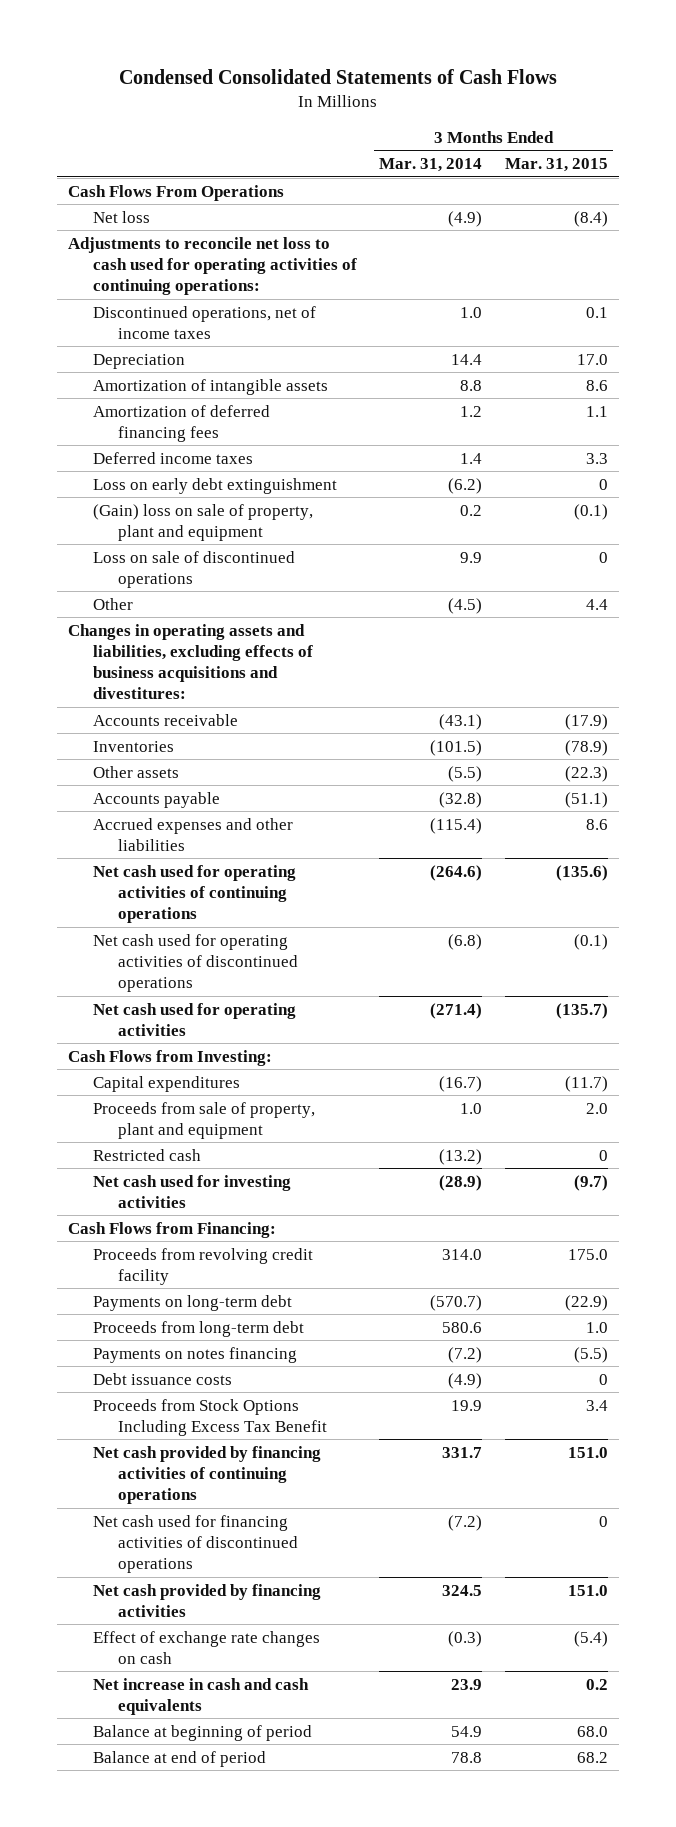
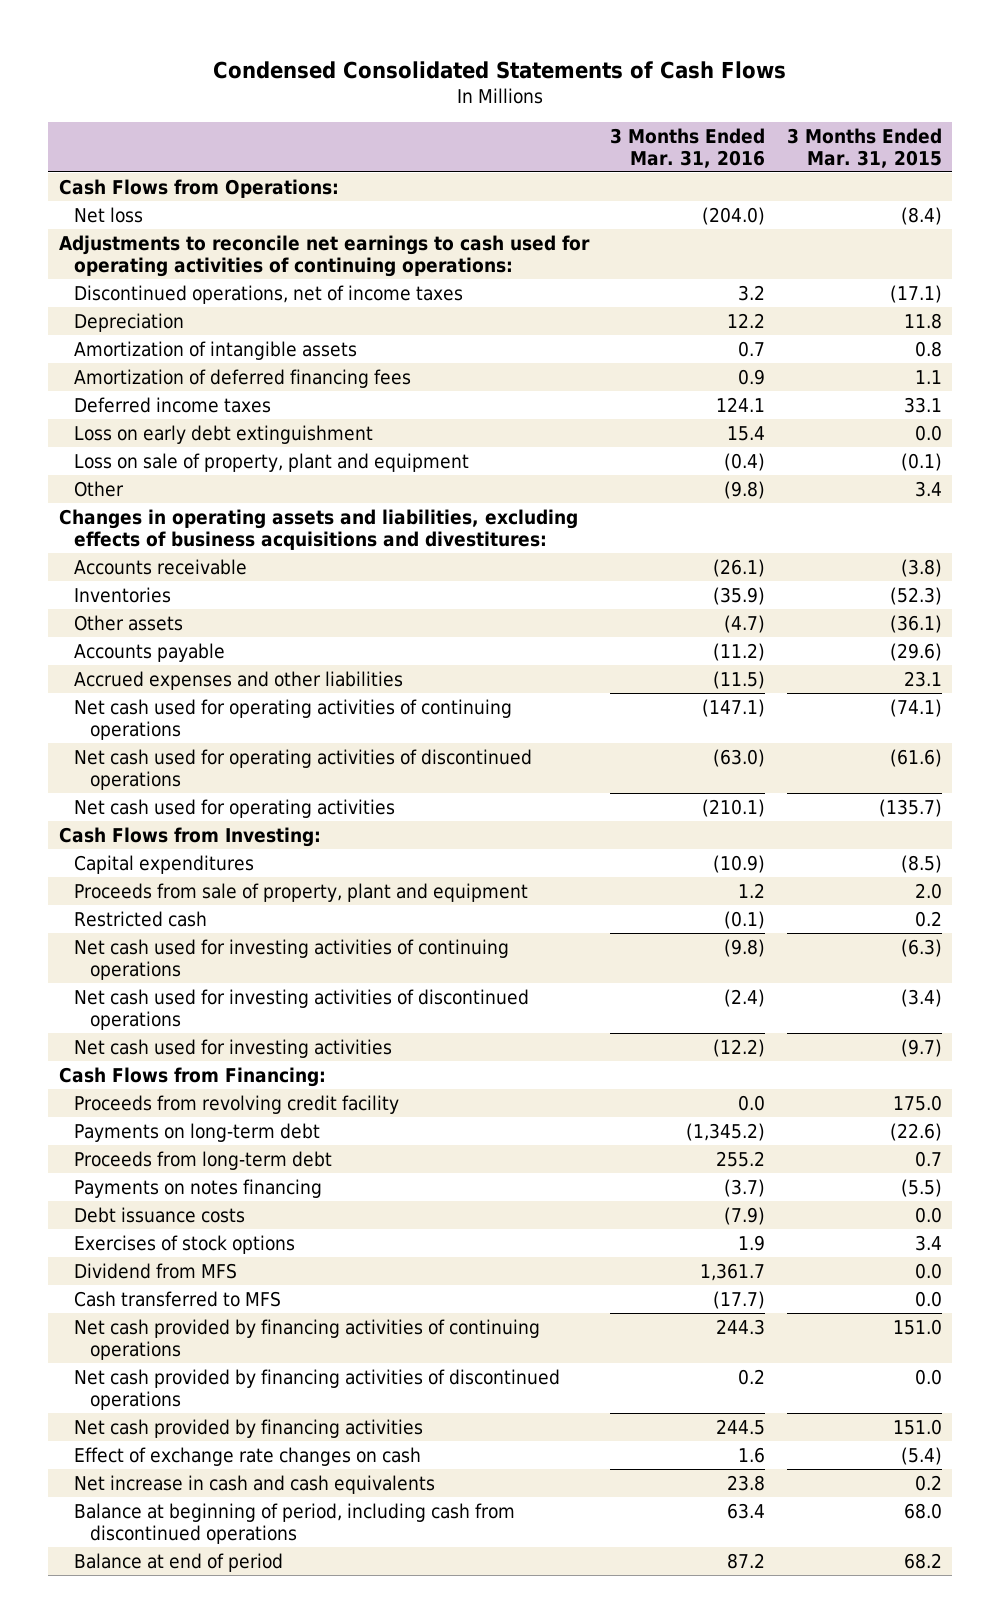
- | 3 Months Ended Mar. 31, 2014 | 3 Months Ended Mar. 31, 2015
+ | 3 Months Ended Mar. 31, 2016 | 3 Months Ended Mar. 31, 2015
- Cash Flows From Operations
+ Cash Flows from Operations:
- Adjustments to reconcile net loss to cash used for operating activities of continuing operations:
- Discontinued operations, net of income taxes | 1.0 | 0.1
- Depreciation | 14.4 | 17.0
- Amortization of intangible assets | 8.8 | 8.6
+ Adjustments to reconcile net earnings to cash used for operating activities of continuing operations:
+ Discontinued operations, net of income taxes | 3.2 | (17.1)
+ Depreciation | 12.2 | 11.8
+ Amortization of intangible assets | 0.7 | 0.8
- Deferred income taxes | 1.4 | 3.3
- Loss on early debt extinguishment | (6.2) | 0
- (Gain) loss on sale of property, plant and equipment | 0.2 | (0.1)
- Loss on sale of discontinued operations | 9.9 | 0
- Other | (4.5) | 4.4
+ Deferred income taxes | 124.1 | 33.1
+ Loss on early debt extinguishment | 15.4 | 0.0
+ Loss on sale of property, plant and equipment | (0.4) | (0.1)
+ Other | (9.8) | 3.4
- Accounts receivable | (43.1) | (17.9)
- Inventories | (101.5) | (78.9)
- Other assets | (5.5) | (22.3)
- Accounts payable | (32.8) | (51.1)
- Accrued expenses and other liabilities | (115.4) | 8.6
- Net cash used for operating activities of continuing operations | (264.6) | (135.6)
- Net cash used for operating activities of discontinued operations | (6.8) | (0.1)
+ Accounts receivable | (26.1) | (3.8)
+ Inventories | (35.9) | (52.3)
+ Other assets | (4.7) | (36.1)
+ Accounts payable | (11.2) | (29.6)
+ Accrued expenses and other liabilities | (11.5) | 23.1
+ Net cash used for operating activities of continuing operations | (147.1) | (74.1)
+ Net cash used for operating activities of discontinued operations | (63.0) | (61.6)
- Capital expenditures | (16.7) | (11.7)
+ Capital expenditures | (10.9) | (8.5)
- Restricted cash | (13.2) | 0
+ Restricted cash | (0.1) | 0.2
+ Net cash used for investing activities of continuing operations | (9.8) | (6.3)
+ Net cash used for investing activities of discontinued operations | (2.4) | (3.4)
- Payments on long-term debt | (570.7) | (22.9)
- Proceeds from long-term debt | 580.6 | 1.0
+ Payments on long-term debt | (1,345.2) | (22.6)
+ Proceeds from long-term debt | 255.2 | 0.7
- Debt issuance costs | (4.9) | 0
- Proceeds from Stock Options Including Excess Tax Benefit | 19.9 | 3.4
+ Debt issuance costs | (7.9) | 0.0
+ Exercises of stock options | 1.9 | 3.4
+ Dividend from MFS | 1,361.7 | 0.0
+ Cash transferred to MFS | (17.7) | 0.0
- Net cash used for financing activities of discontinued operations | (7.2) | 0
+ Net cash provided by financing activities of discontinued operations | 0.2 | 0.0
- Balance at beginning of period | 54.9 | 68.0
+ Balance at beginning of period, including cash from discontinued operations | 63.4 | 68.0

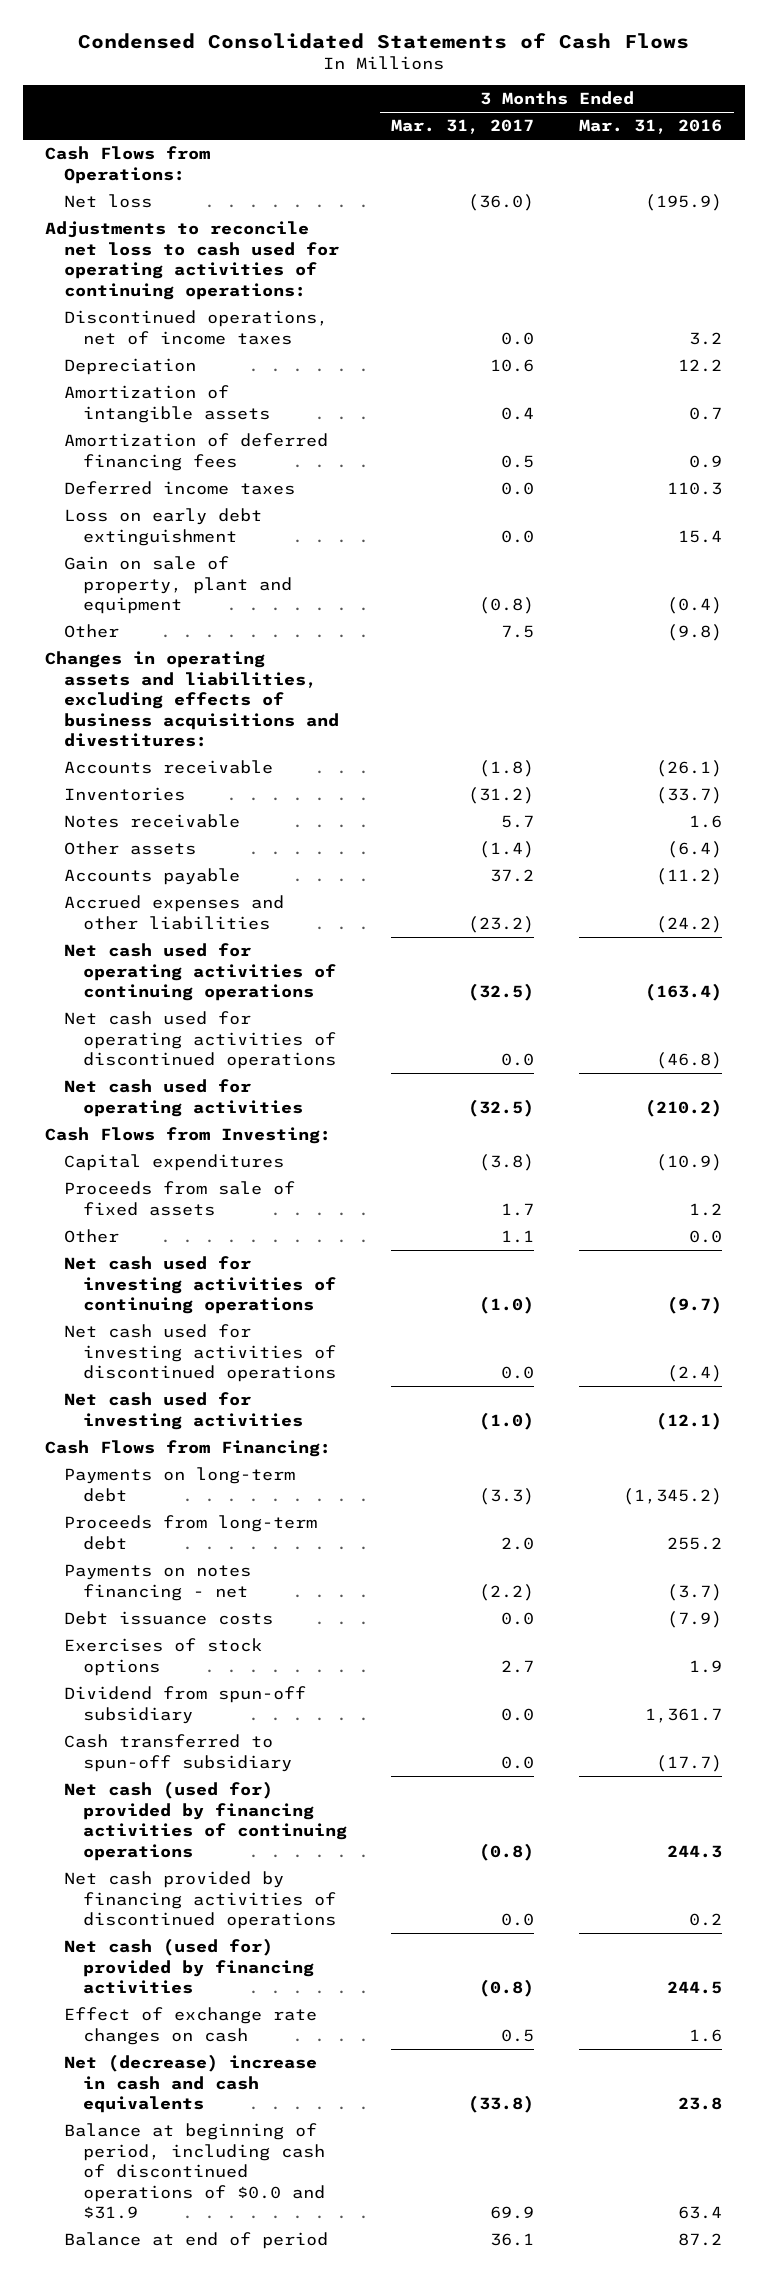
- | 3 Months Ended Mar. 31, 2016 | 3 Months Ended Mar. 31, 2015
+ | 3 Months Ended Mar. 31, 2017 | 3 Months Ended Mar. 31, 2016
- Net loss | (204.0) | (8.4)
- Adjustments to reconcile net earnings to cash used for operating activities of continuing operations:
+ Net loss | (36.0) | (195.9)
+ Adjustments to reconcile net loss to cash used for operating activities of continuing operations:
- Deferred income taxes | 124.1 | 33.1
+ Deferred income taxes | 0.0 | 110.3
- Loss on sale of property, plant and equipment | (0.4) | (0.1)
+ Gain on sale of property, plant and equipment | (0.8) | (0.4)
- Inventories | (35.9) | (52.3)
- Other assets | (4.7) | (36.1)
+ Inventories | (31.2) | (33.7)
+ Notes receivable | 5.7 | 1.6
+ Other assets | (1.4) | (6.4)
- Accrued expenses and other liabilities | (11.5) | 23.1
- Net cash used for operating activities of continuing operations | (147.1) | (74.1)
- Net cash used for operating activities of discontinued operations | (63.0) | (61.6)
- Net cash used for operating activities | (210.1) | (135.7)
+ Accrued expenses and other liabilities | (23.2) | (24.2)
+ Net cash used for operating activities of continuing operations | (32.5) | (163.4)
+ Net cash used for operating activities of discontinued operations | 0.0 | (46.8)
+ Net cash used for operating activities | (32.5) | (210.2)
- Proceeds from sale of property, plant and equipment | 1.2 | 2.0
- Restricted cash | (0.1) | 0.2
- Net cash used for investing activities of continuing operations | (9.8) | (6.3)
+ Proceeds from sale of fixed assets | 1.7 | 1.2
+ Other | 1.1 | 0.0
+ Net cash used for investing activities of continuing operations | (1.0) | (9.7)
- Net cash used for investing activities | (12.2) | (9.7)
+ Net cash used for investing activities | (1.0) | (12.1)
- Proceeds from revolving credit facility | 0.0 | 175.0
- Payments on notes financing | (3.7) | (5.5)
+ Payments on notes financing - net | (2.2) | (3.7)
- Dividend from MFS | 1,361.7 | 0.0
- Cash transferred to MFS | (17.7) | 0.0
- Net cash provided by financing activities of continuing operations | 244.3 | 151.0
+ Dividend from spun-off subsidiary | 0.0 | 1,361.7
+ Cash transferred to spun-off subsidiary | 0.0 | (17.7)
+ Net cash (used for) provided by financing activities of continuing operations | (0.8) | 244.3
- Net cash provided by financing activities | 244.5 | 151.0
+ Net cash (used for) provided by financing activities | (0.8) | 244.5
- Net increase in cash and cash equivalents | 23.8 | 0.2
- Balance at beginning of period, including cash from discontinued operations | 63.4 | 68.0
+ Net (decrease) increase in cash and cash equivalents | (33.8) | 23.8
+ Balance at beginning of period, including cash of discontinued operations of $0.0 and $31.9 | 69.9 | 63.4

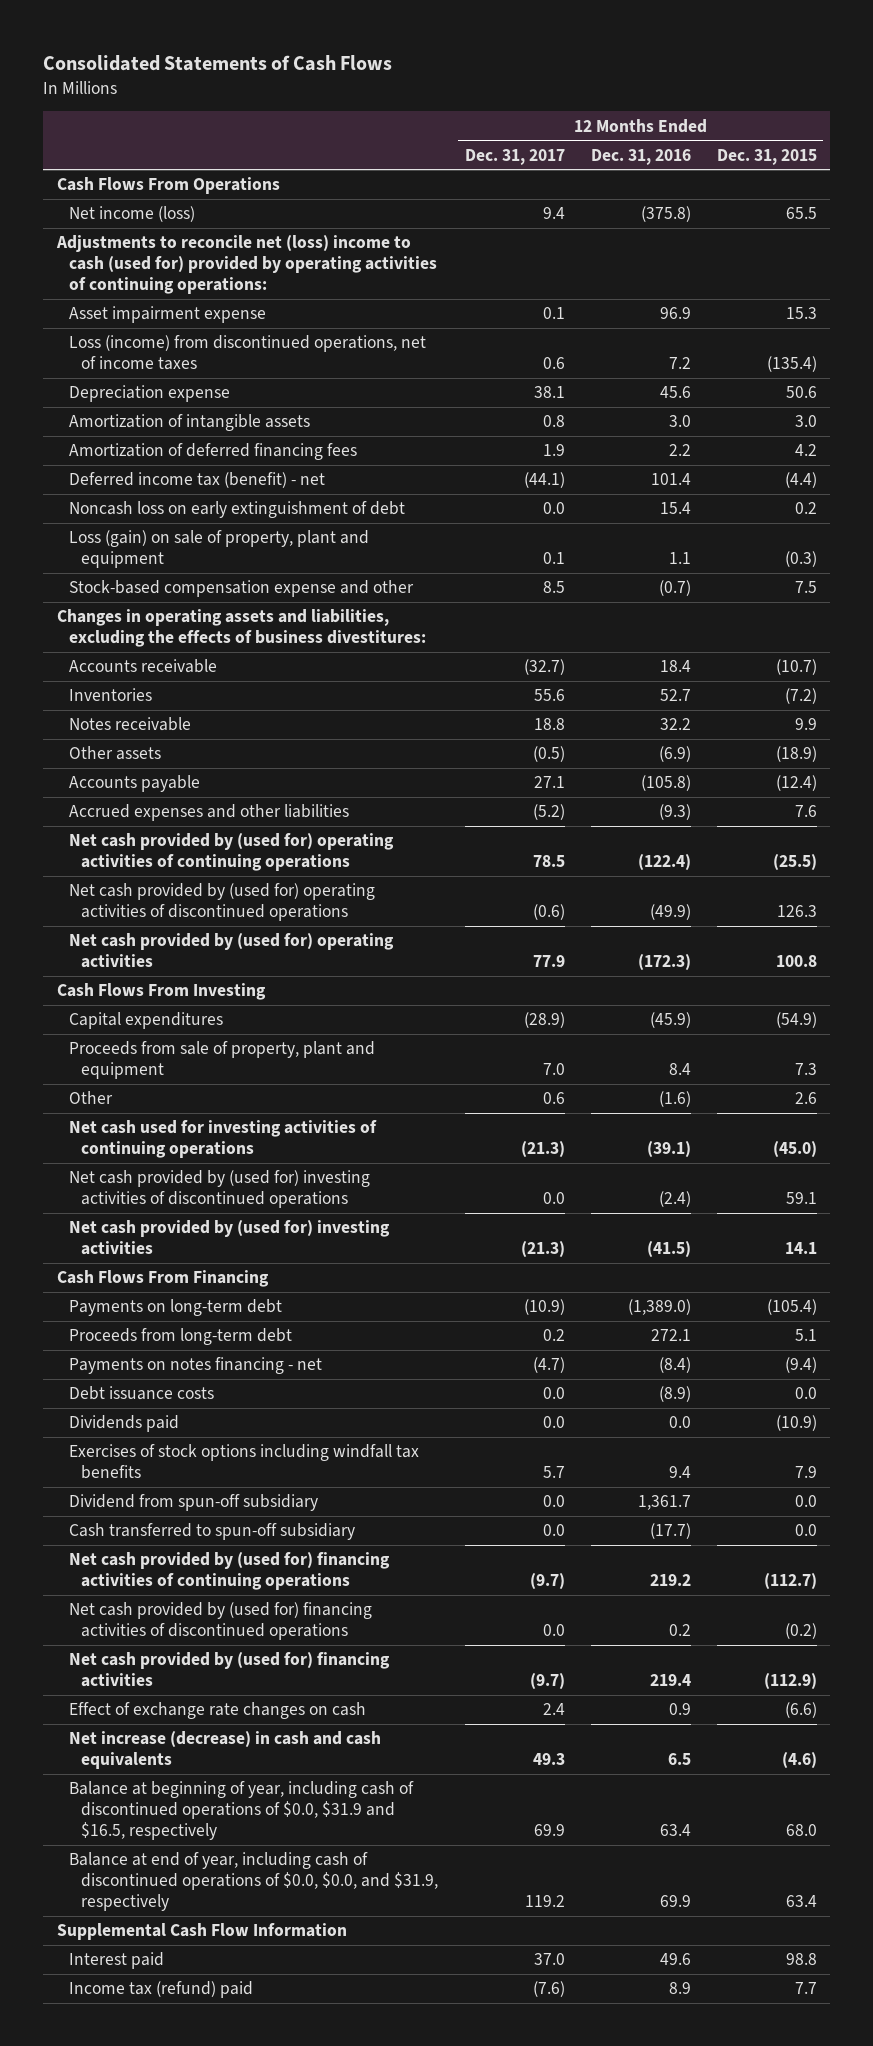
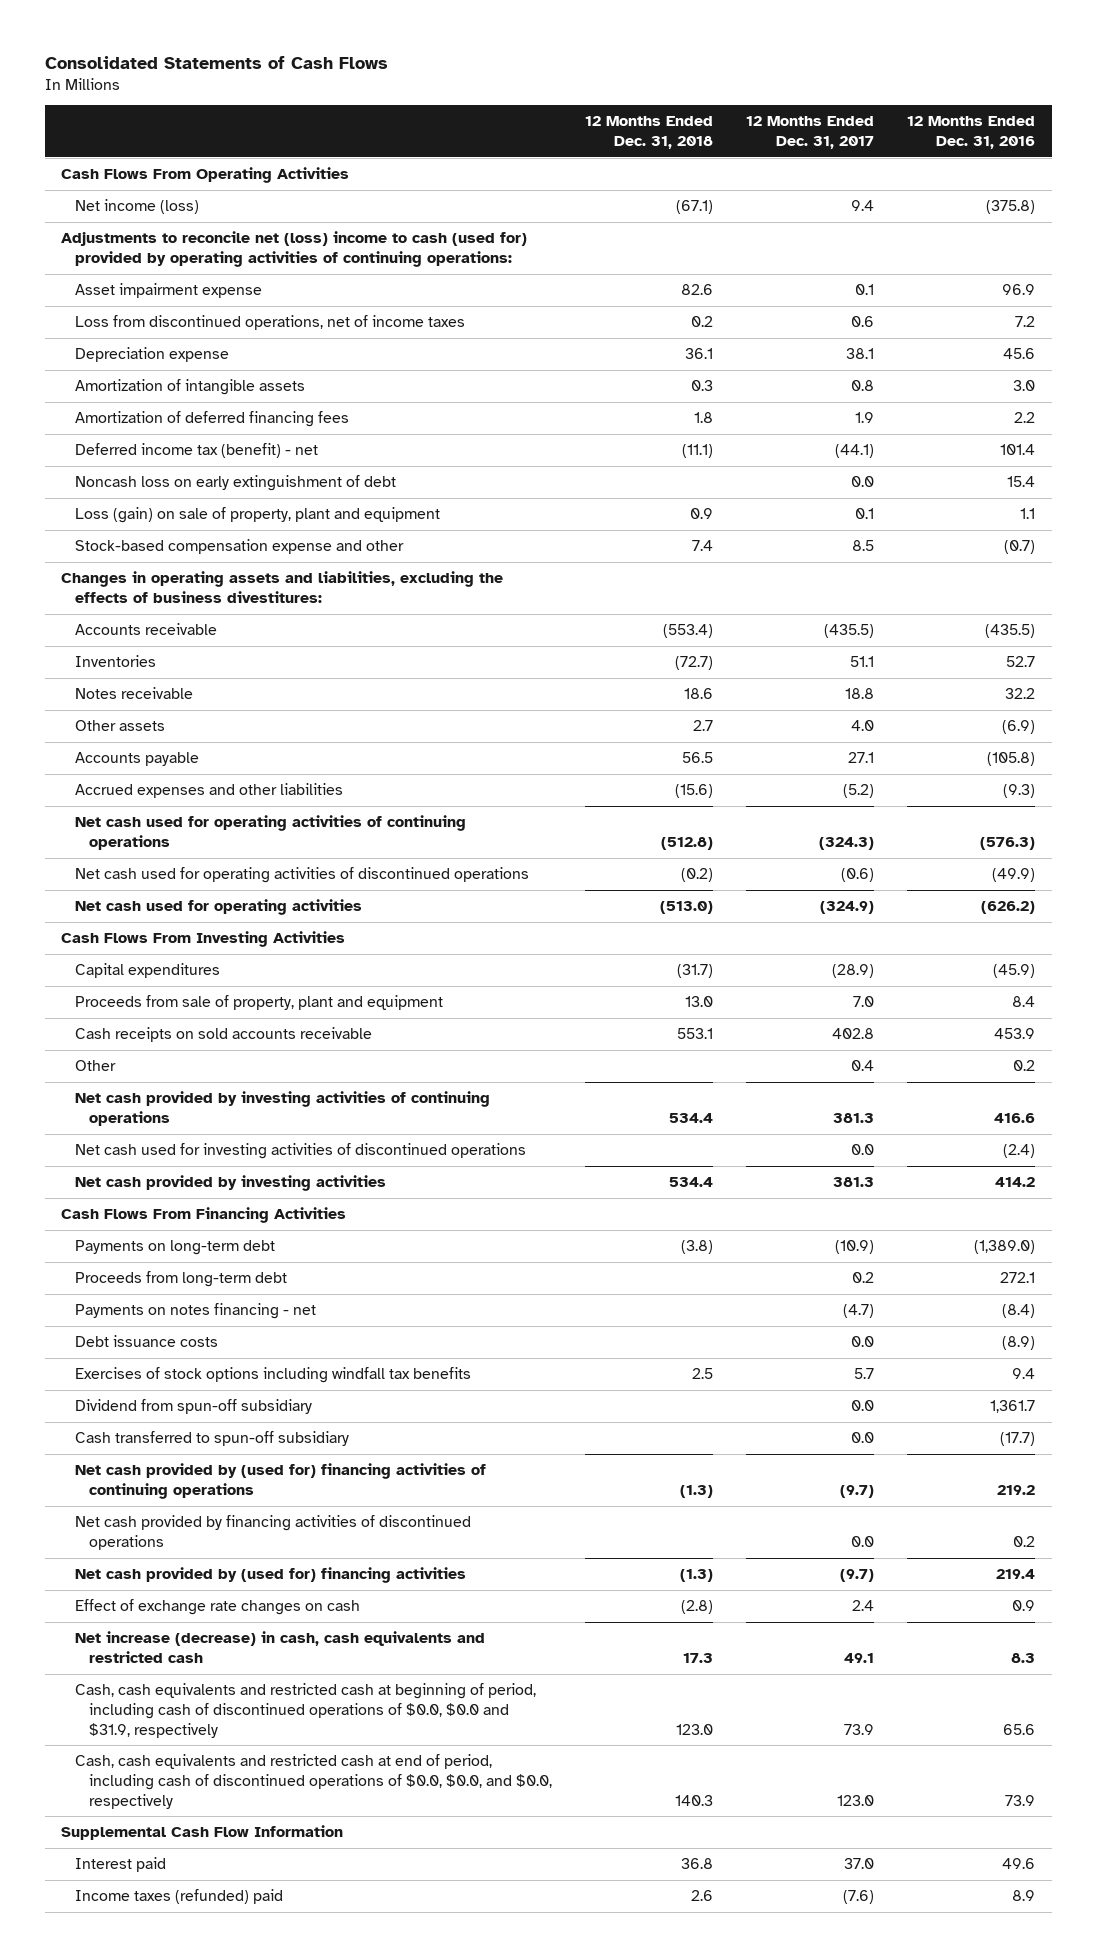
- | 12 Months Ended Dec. 31, 2017 | 12 Months Ended Dec. 31, 2016 | 12 Months Ended Dec. 31, 2015
+ | 12 Months Ended Dec. 31, 2018 | 12 Months Ended Dec. 31, 2017 | 12 Months Ended Dec. 31, 2016
- Cash Flows From Operations
+ Cash Flows From Operating Activities
- Loss (income) from discontinued operations, net of income taxes | 0.6 | 7.2 | (135.4)
+ Loss from discontinued operations, net of income taxes | 0.2 | 0.6 | 7.2
- Accounts receivable | (32.7) | 18.4 | (10.7)
- Inventories | 55.6 | 52.7 | (7.2)
+ Accounts receivable | (553.4) | (435.5) | (435.5)
+ Inventories | (72.7) | 51.1 | 52.7
- Other assets | (0.5) | (6.9) | (18.9)
+ Other assets | 2.7 | 4.0 | (6.9)
- Net cash provided by (used for) operating activities of continuing operations | 78.5 | (122.4) | (25.5)
- Net cash provided by (used for) operating activities of discontinued operations | (0.6) | (49.9) | 126.3
- Net cash provided by (used for) operating activities | 77.9 | (172.3) | 100.8
- Cash Flows From Investing
+ Net cash used for operating activities of continuing operations | (512.8) | (324.3) | (576.3)
+ Net cash used for operating activities of discontinued operations | (0.2) | (0.6) | (49.9)
+ Net cash used for operating activities | (513.0) | (324.9) | (626.2)
+ Cash Flows From Investing Activities
- Other | 0.6 | (1.6) | 2.6
- Net cash used for investing activities of continuing operations | (21.3) | (39.1) | (45.0)
- Net cash provided by (used for) investing activities of discontinued operations | 0.0 | (2.4) | 59.1
- Net cash provided by (used for) investing activities | (21.3) | (41.5) | 14.1
- Cash Flows From Financing
+ Cash receipts on sold accounts receivable | 553.1 | 402.8 | 453.9
+ Other | | 0.4 | 0.2
+ Net cash provided by investing activities of continuing operations | 534.4 | 381.3 | 416.6
+ Net cash used for investing activities of discontinued operations | | 0.0 | (2.4)
+ Net cash provided by investing activities | 534.4 | 381.3 | 414.2
+ Cash Flows From Financing Activities
- Dividends paid | 0.0 | 0.0 | (10.9)
- Net cash provided by (used for) financing activities of discontinued operations | 0.0 | 0.2 | (0.2)
+ Net cash provided by financing activities of discontinued operations | | 0.0 | 0.2
- Net increase (decrease) in cash and cash equivalents | 49.3 | 6.5 | (4.6)
- Balance at beginning of year, including cash of discontinued operations of $0.0, $31.9 and $16.5, respectively | 69.9 | 63.4 | 68.0
- Balance at end of year, including cash of discontinued operations of $0.0, $0.0, and $31.9, respectively | 119.2 | 69.9 | 63.4
+ Net increase (decrease) in cash, cash equivalents and restricted cash | 17.3 | 49.1 | 8.3
+ Cash, cash equivalents and restricted cash at beginning of period, including cash of discontinued operations of $0.0, $0.0 and $31.9, respectively | 123.0 | 73.9 | 65.6
+ Cash, cash equivalents and restricted cash at end of period, including cash of discontinued operations of $0.0, $0.0, and $0.0, respectively | 140.3 | 123.0 | 73.9
- Income tax (refund) paid | (7.6) | 8.9 | 7.7
+ Income taxes (refunded) paid | 2.6 | (7.6) | 8.9

